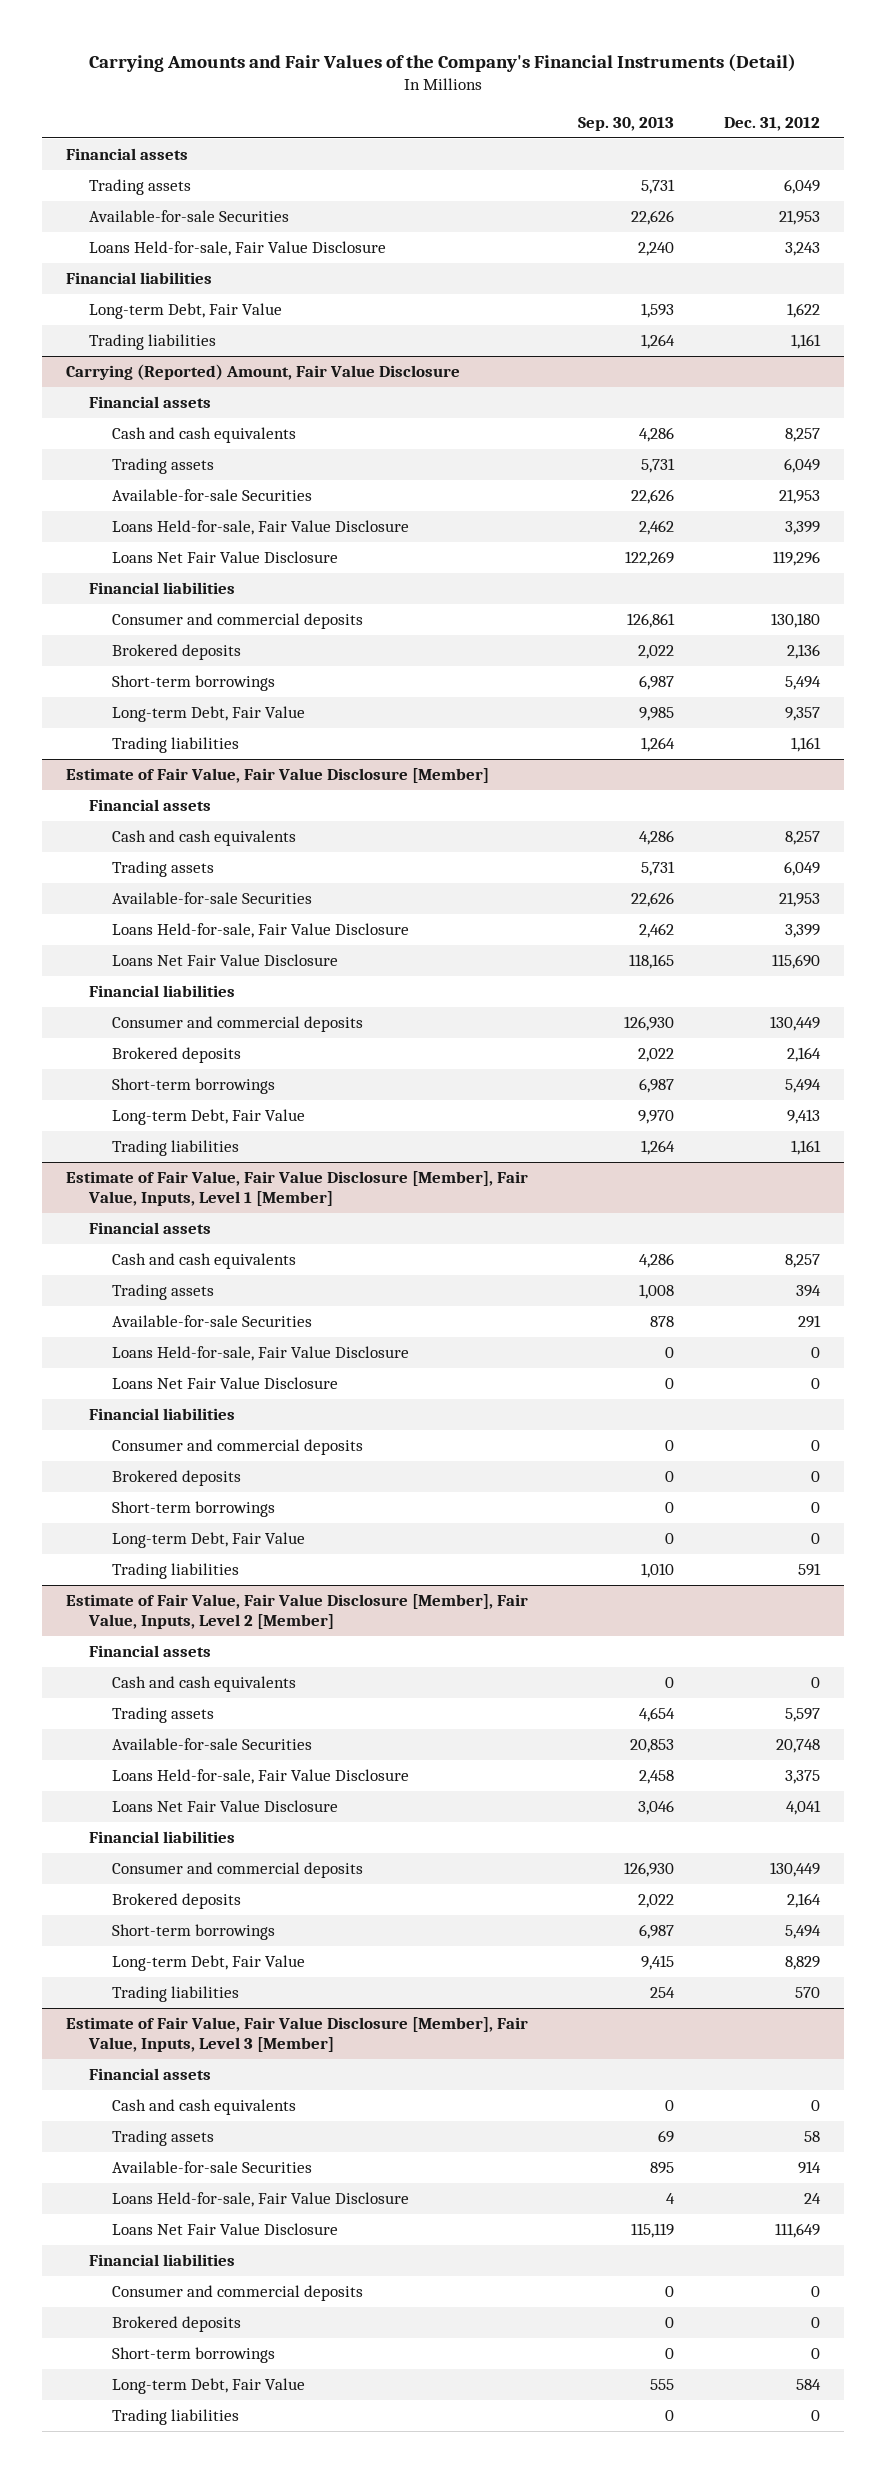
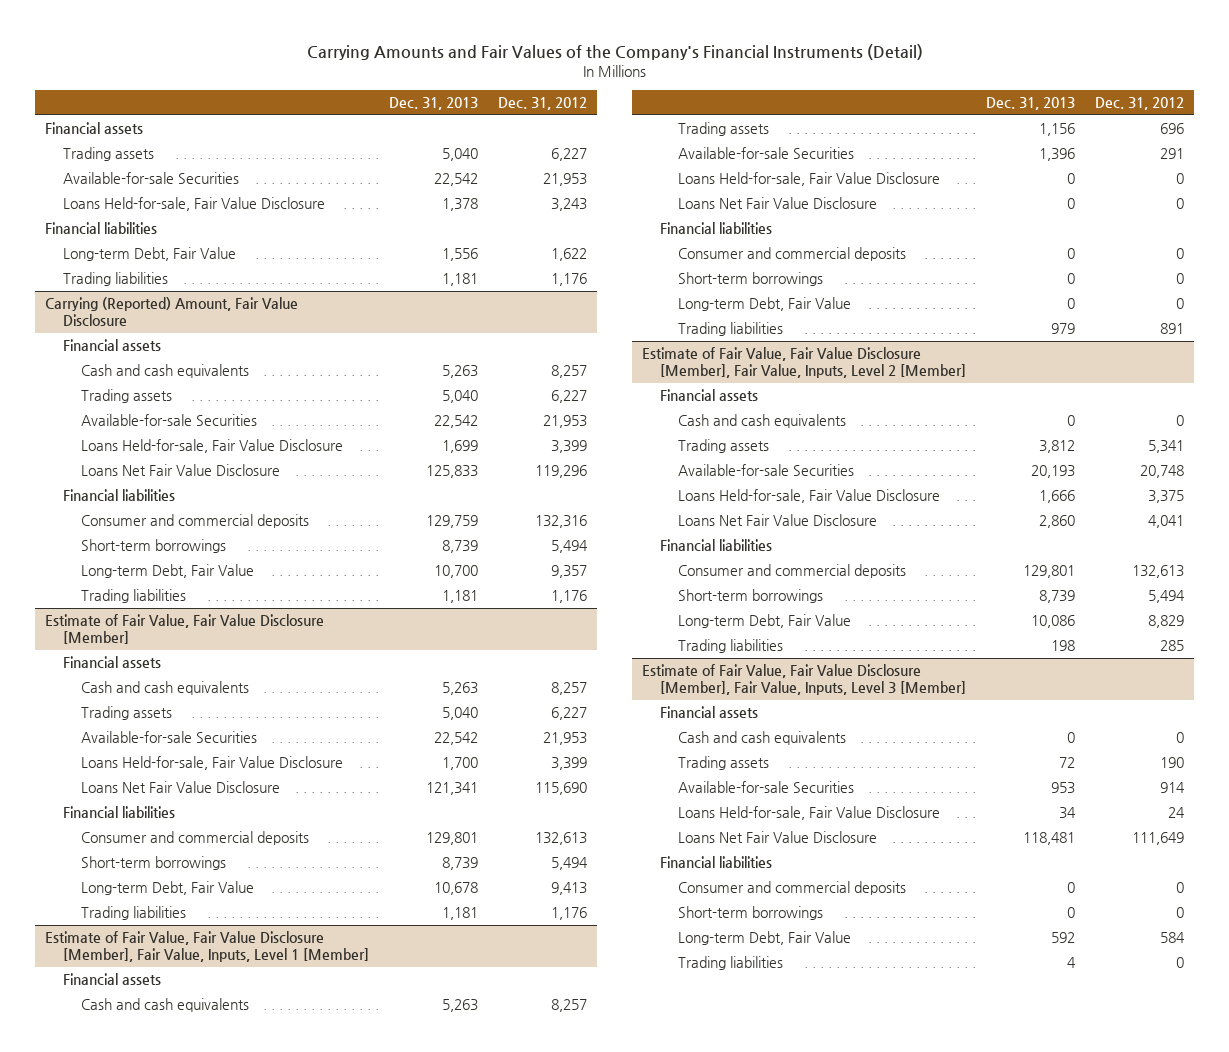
- | Sep. 30, 2013 | Dec. 31, 2012
+ | Dec. 31, 2013 | Dec. 31, 2012
- Trading assets | 5,731 | 6,049
+ Trading assets | 5,040 | 6,227
- Trading liabilities | 1,264 | 1,161
+ Trading liabilities | 1,181 | 1,176
@ Carrying (Reported) Amount, Fair Value Disclosure
- Trading assets | 5,731 | 6,049
+ Trading assets | 5,040 | 6,227
- Consumer and commercial deposits | 126,861 | 130,180
- Brokered deposits | 2,022 | 2,136
+ Consumer and commercial deposits | 129,759 | 132,316
- Trading liabilities | 1,264 | 1,161
+ Trading liabilities | 1,181 | 1,176
@ Estimate of Fair Value, Fair Value Disclosure [Member]
- Trading assets | 5,731 | 6,049
+ Trading assets | 5,040 | 6,227
- Consumer and commercial deposits | 126,930 | 130,449
- Brokered deposits | 2,022 | 2,164
+ Consumer and commercial deposits | 129,801 | 132,613
- Trading liabilities | 1,264 | 1,161
+ Trading liabilities | 1,181 | 1,176
@ Estimate of Fair Value, Fair Value Disclosure [Member], Fair Value, Inputs, Level 1 [Member]
- Trading assets | 1,008 | 394
+ Trading assets | 1,156 | 696
- Brokered deposits | 0 | 0
- Trading liabilities | 1,010 | 591
+ Trading liabilities | 979 | 891
@ Estimate of Fair Value, Fair Value Disclosure [Member], Fair Value, Inputs, Level 2 [Member]
- Trading assets | 4,654 | 5,597
+ Trading assets | 3,812 | 5,341
- Consumer and commercial deposits | 126,930 | 130,449
- Brokered deposits | 2,022 | 2,164
+ Consumer and commercial deposits | 129,801 | 132,613
- Trading liabilities | 254 | 570
+ Trading liabilities | 198 | 285
@ Estimate of Fair Value, Fair Value Disclosure [Member], Fair Value, Inputs, Level 3 [Member]
- Trading assets | 69 | 58
+ Trading assets | 72 | 190
- Brokered deposits | 0 | 0

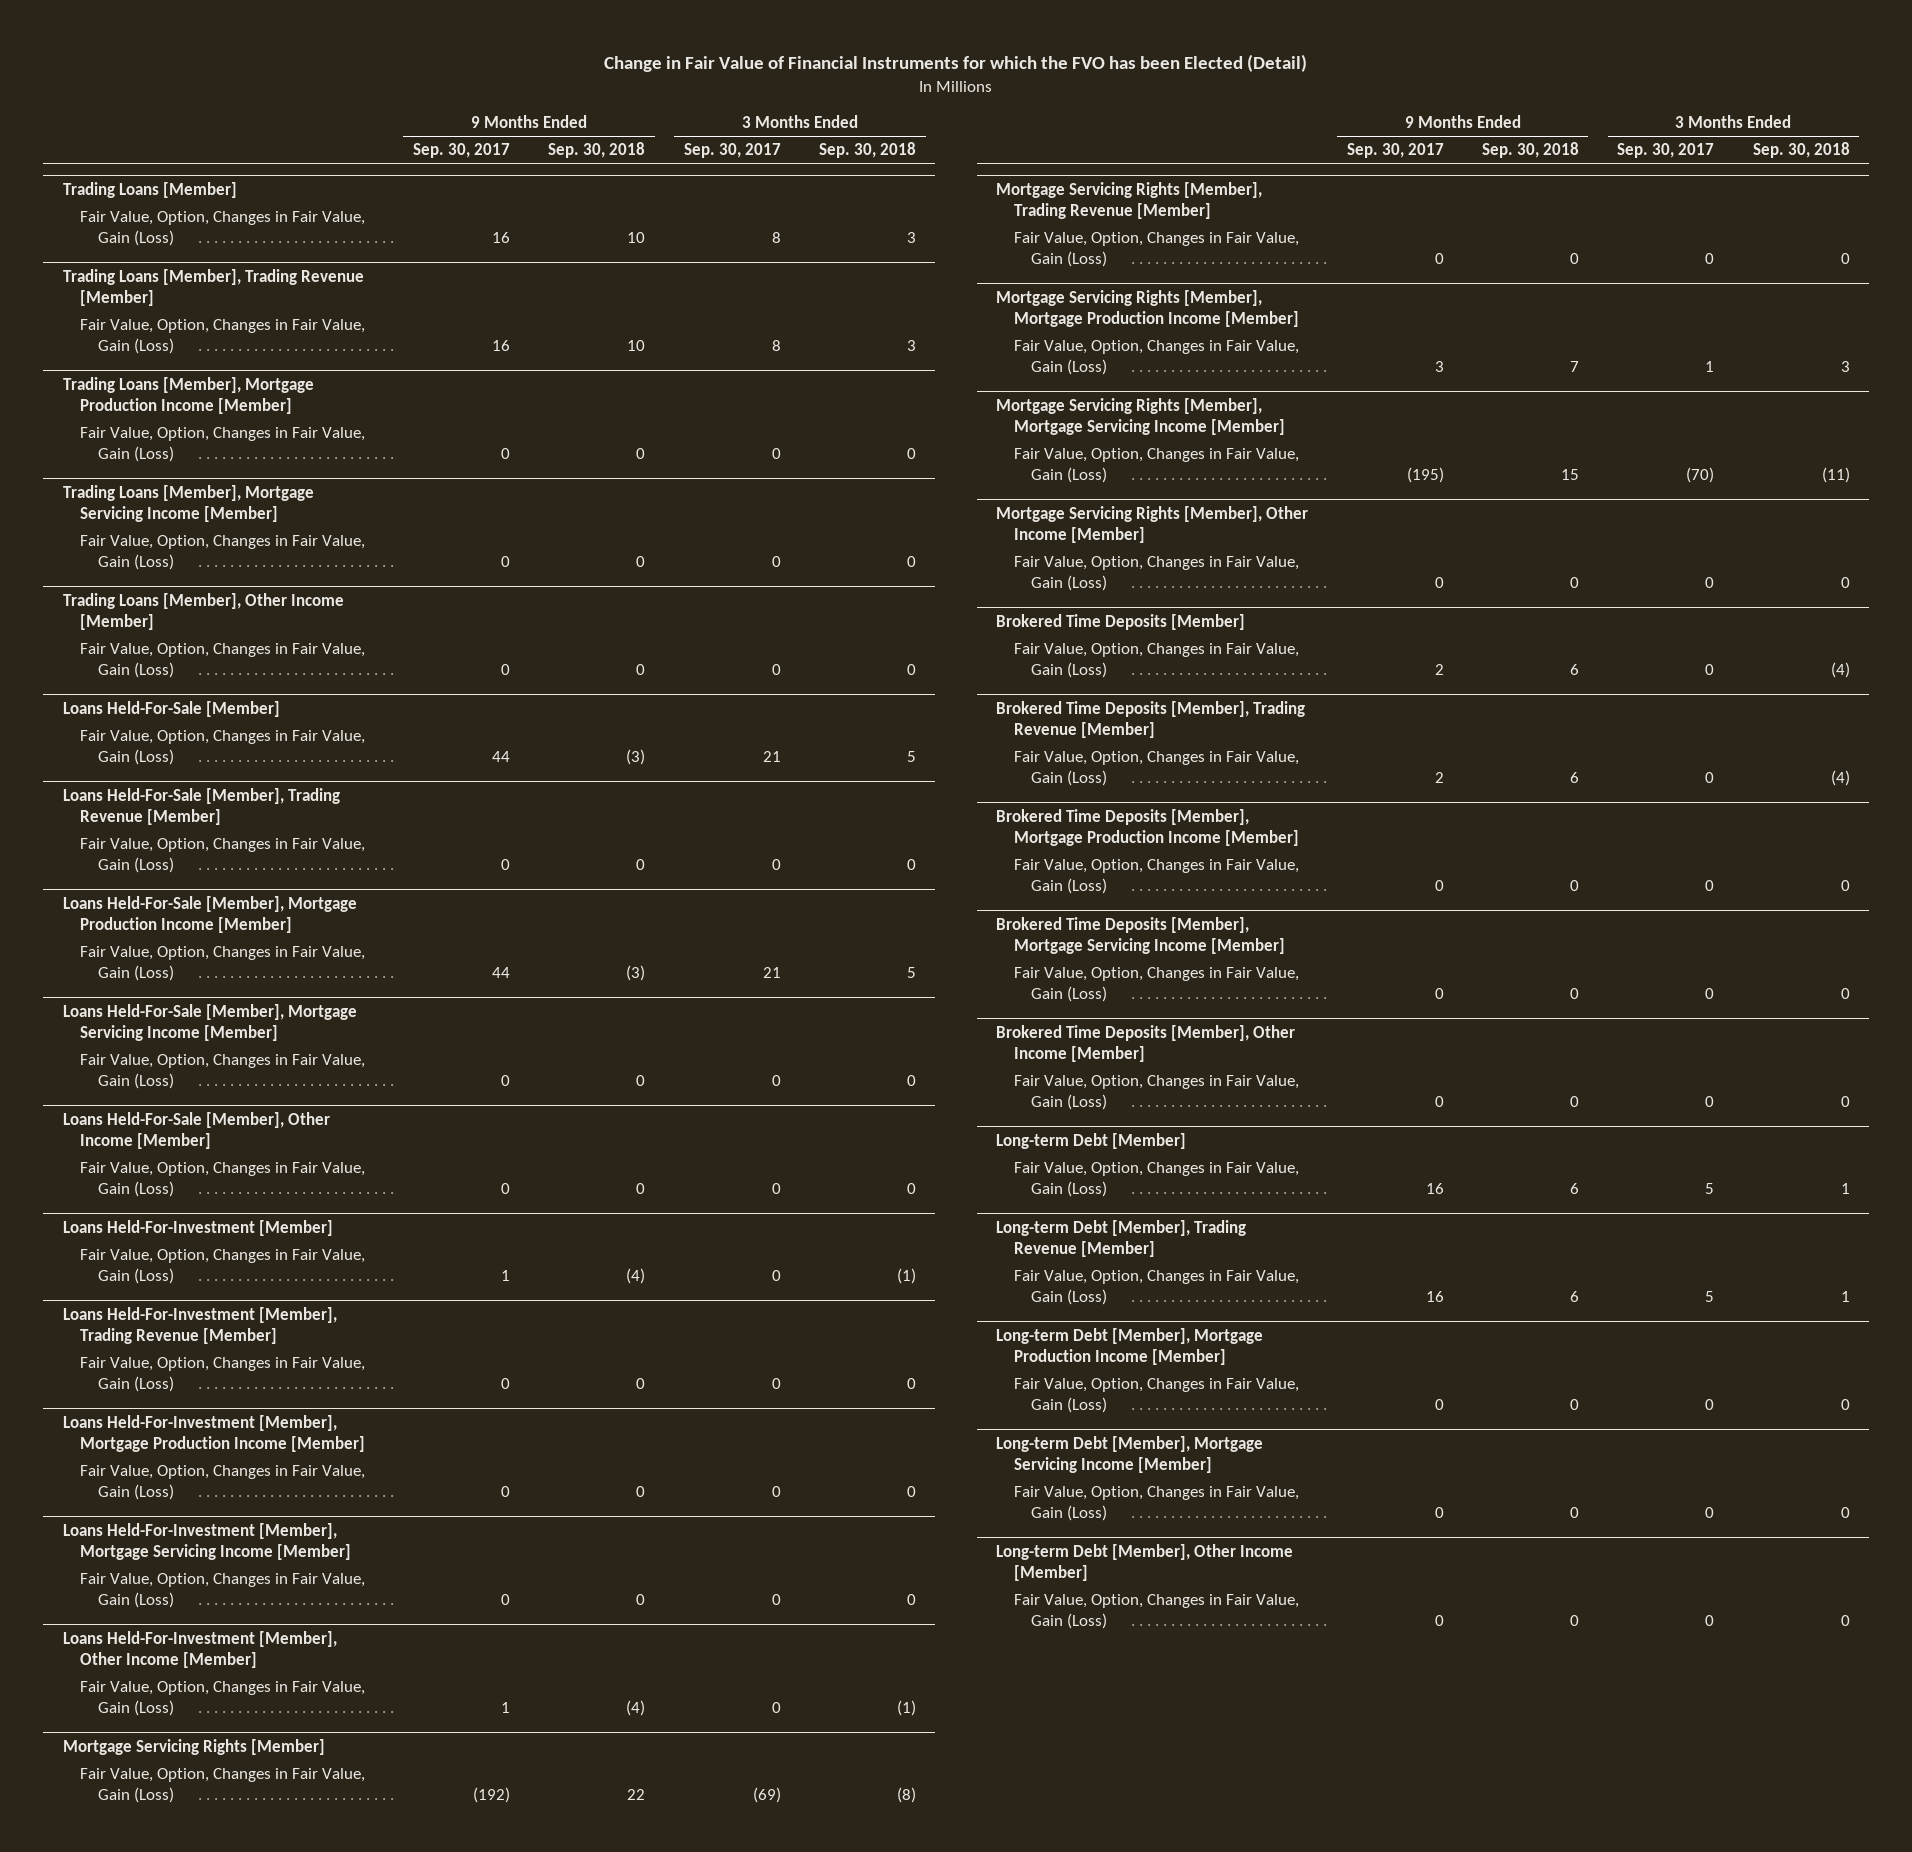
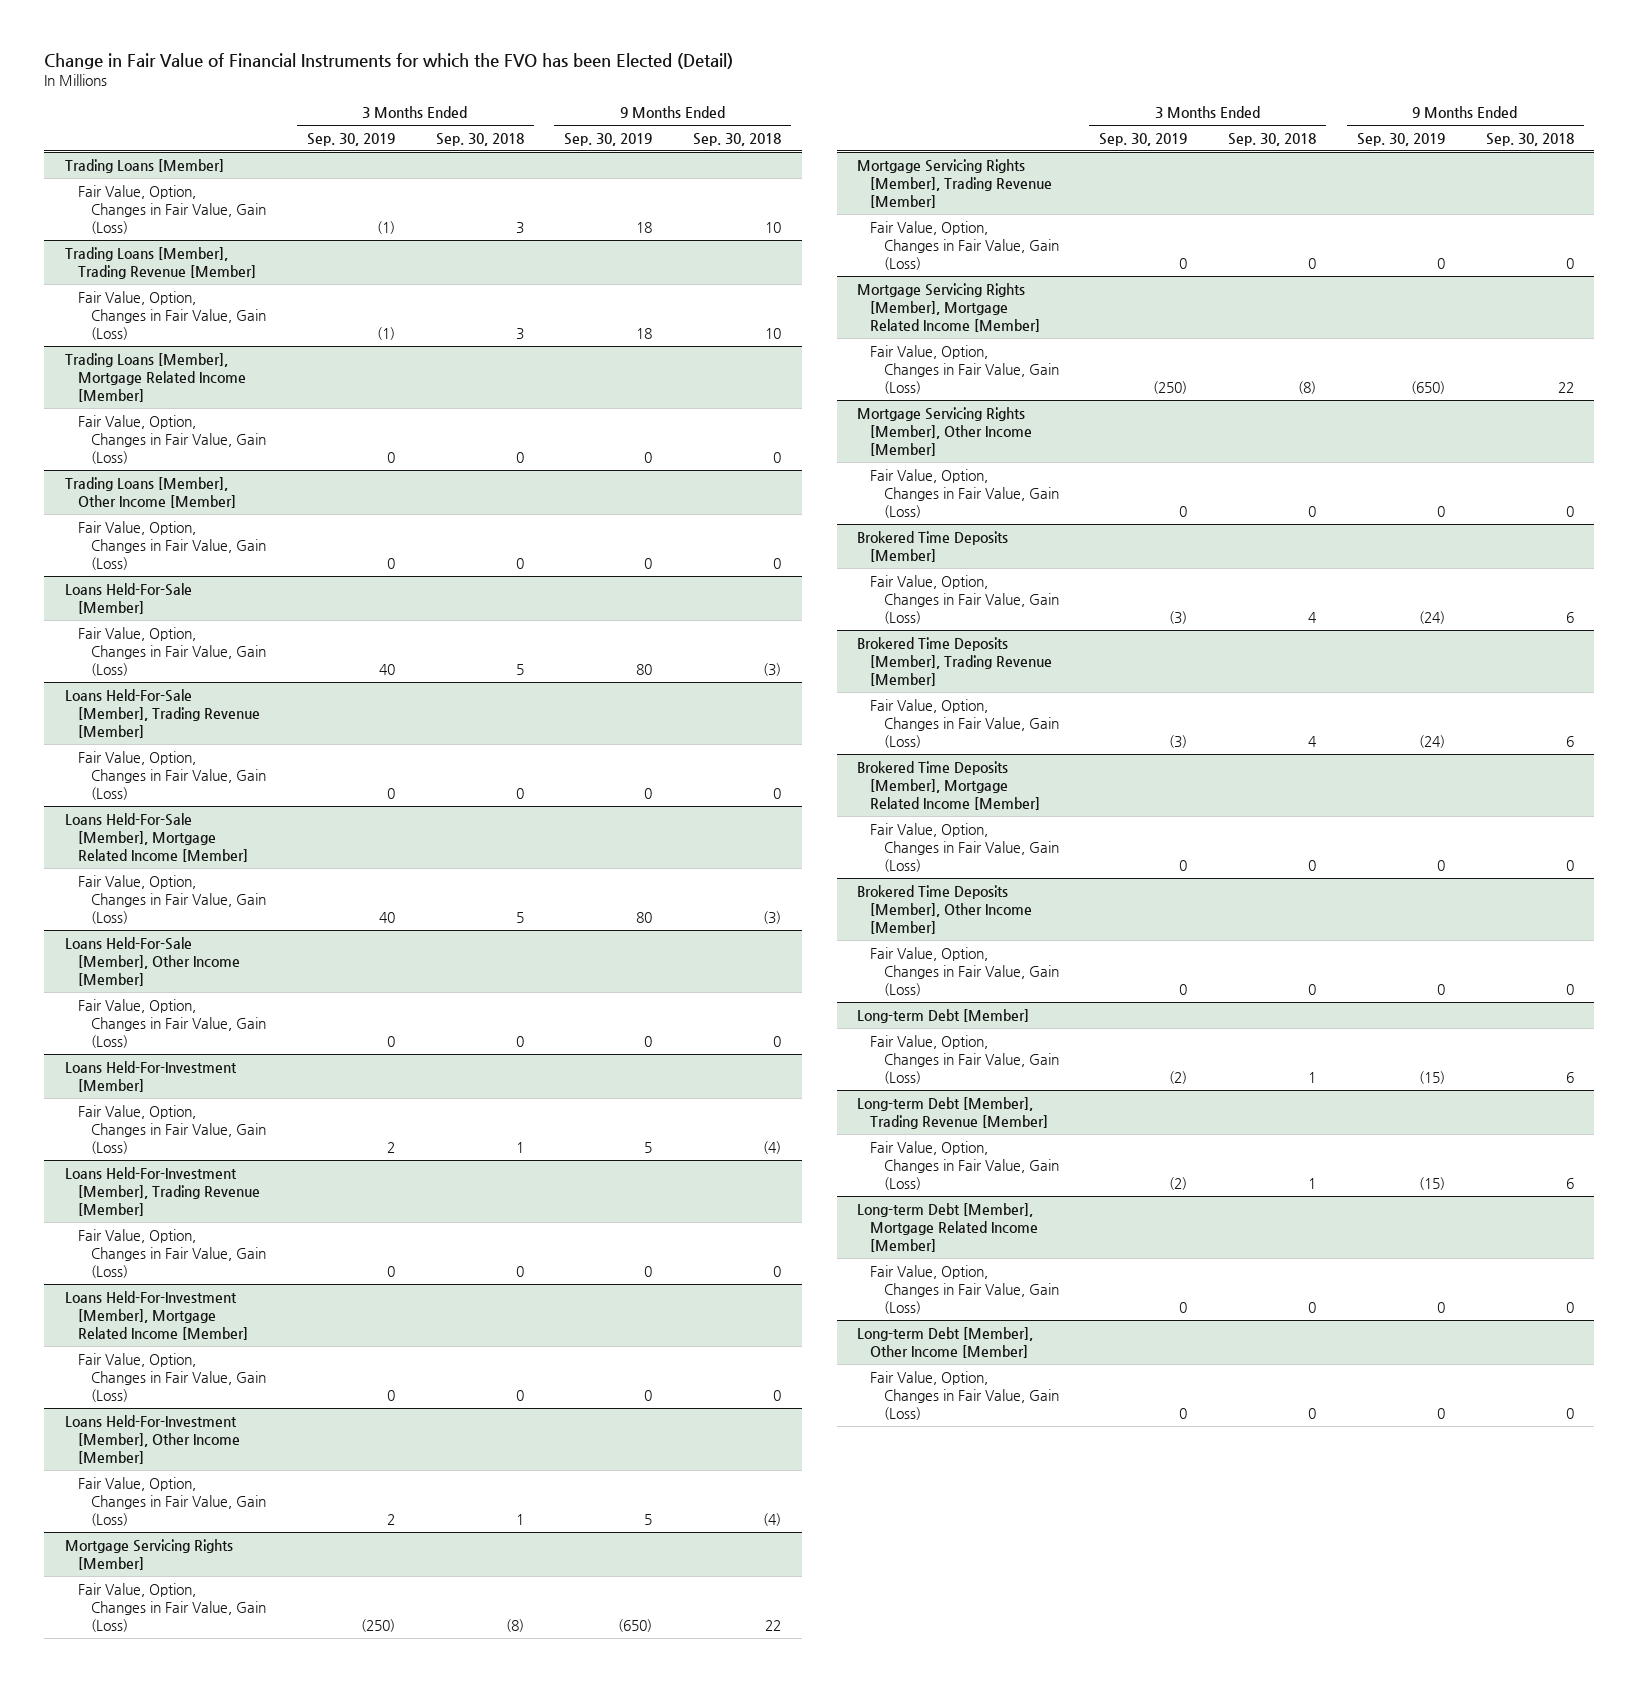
- | 9 Months Ended Sep. 30, 2017 | 9 Months Ended Sep. 30, 2018 | 3 Months Ended Sep. 30, 2017 | 3 Months Ended Sep. 30, 2018
+ | 3 Months Ended Sep. 30, 2019 | 3 Months Ended Sep. 30, 2018 | 9 Months Ended Sep. 30, 2019 | 9 Months Ended Sep. 30, 2018
- Trading Loans [Member], Mortgage Production Income [Member]
- Fair Value, Option, Changes in Fair Value, Gain (Loss) | 0 | 0 | 0 | 0
- Trading Loans [Member], Mortgage Servicing Income [Member]
+ Trading Loans [Member], Mortgage Related Income [Member]
- Loans Held-For-Sale [Member], Mortgage Production Income [Member]
+ Loans Held-For-Sale [Member], Mortgage Related Income [Member]
- Loans Held-For-Sale [Member], Mortgage Servicing Income [Member]
- Fair Value, Option, Changes in Fair Value, Gain (Loss) | 0 | 0 | 0 | 0
@ Loans Held-For-Investment [Member]
- Fair Value, Option, Changes in Fair Value, Gain (Loss) | 1 | (4) | 0 | (1)
+ Fair Value, Option, Changes in Fair Value, Gain (Loss) | 2 | 1 | 5 | (4)
- Loans Held-For-Investment [Member], Mortgage Production Income [Member]
- Fair Value, Option, Changes in Fair Value, Gain (Loss) | 0 | 0 | 0 | 0
- Loans Held-For-Investment [Member], Mortgage Servicing Income [Member]
+ Loans Held-For-Investment [Member], Mortgage Related Income [Member]
@ Loans Held-For-Investment [Member], Other Income [Member]
- Fair Value, Option, Changes in Fair Value, Gain (Loss) | 1 | (4) | 0 | (1)
+ Fair Value, Option, Changes in Fair Value, Gain (Loss) | 2 | 1 | 5 | (4)
- Mortgage Servicing Rights [Member], Mortgage Production Income [Member]
- Fair Value, Option, Changes in Fair Value, Gain (Loss) | 3 | 7 | 1 | 3
- Mortgage Servicing Rights [Member], Mortgage Servicing Income [Member]
- Fair Value, Option, Changes in Fair Value, Gain (Loss) | (195) | 15 | (70) | (11)
+ Mortgage Servicing Rights [Member], Mortgage Related Income [Member]
+ Fair Value, Option, Changes in Fair Value, Gain (Loss) | (250) | (8) | (650) | 22
@ Brokered Time Deposits [Member]
- Fair Value, Option, Changes in Fair Value, Gain (Loss) | 2 | 6 | 0 | (4)
+ Fair Value, Option, Changes in Fair Value, Gain (Loss) | (3) | 4 | (24) | 6
@ Brokered Time Deposits [Member], Trading Revenue [Member]
- Fair Value, Option, Changes in Fair Value, Gain (Loss) | 2 | 6 | 0 | (4)
- Brokered Time Deposits [Member], Mortgage Production Income [Member]
- Fair Value, Option, Changes in Fair Value, Gain (Loss) | 0 | 0 | 0 | 0
- Brokered Time Deposits [Member], Mortgage Servicing Income [Member]
@ Brokered Time Deposits [Member], Trading Revenue [Member]
+ Fair Value, Option, Changes in Fair Value, Gain (Loss) | (3) | 4 | (24) | 6
+ Brokered Time Deposits [Member], Mortgage Related Income [Member]
- Long-term Debt [Member], Mortgage Production Income [Member]
- Fair Value, Option, Changes in Fair Value, Gain (Loss) | 0 | 0 | 0 | 0
- Long-term Debt [Member], Mortgage Servicing Income [Member]
+ Long-term Debt [Member], Mortgage Related Income [Member]

